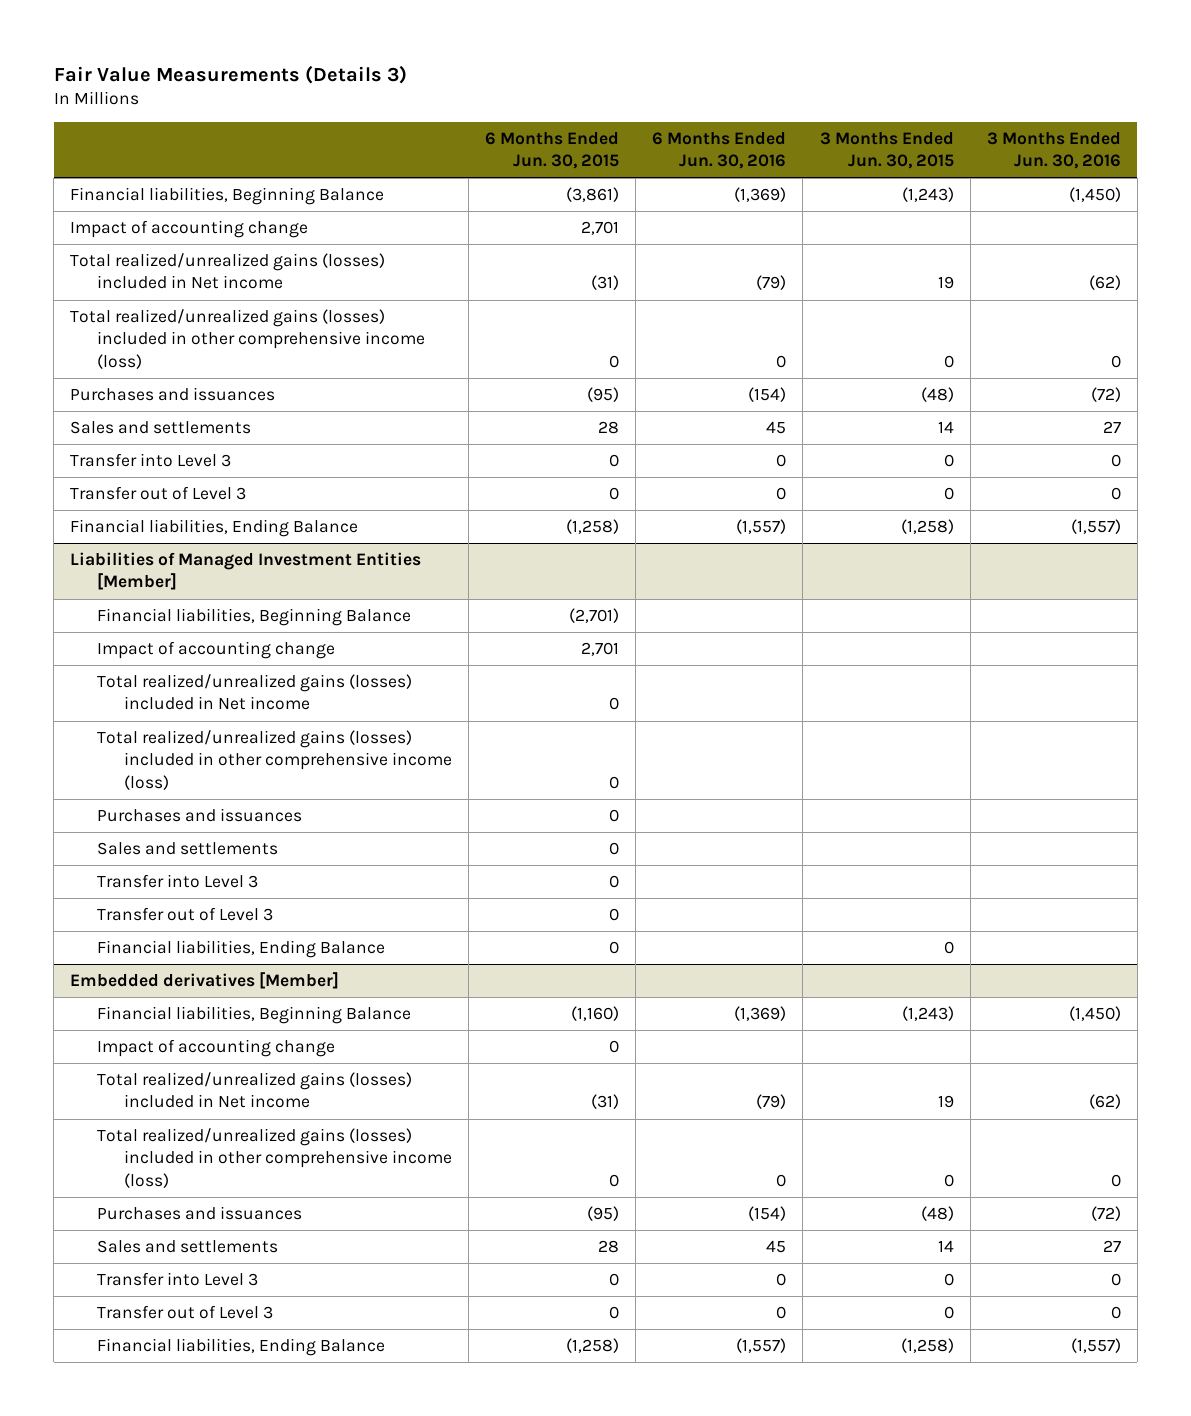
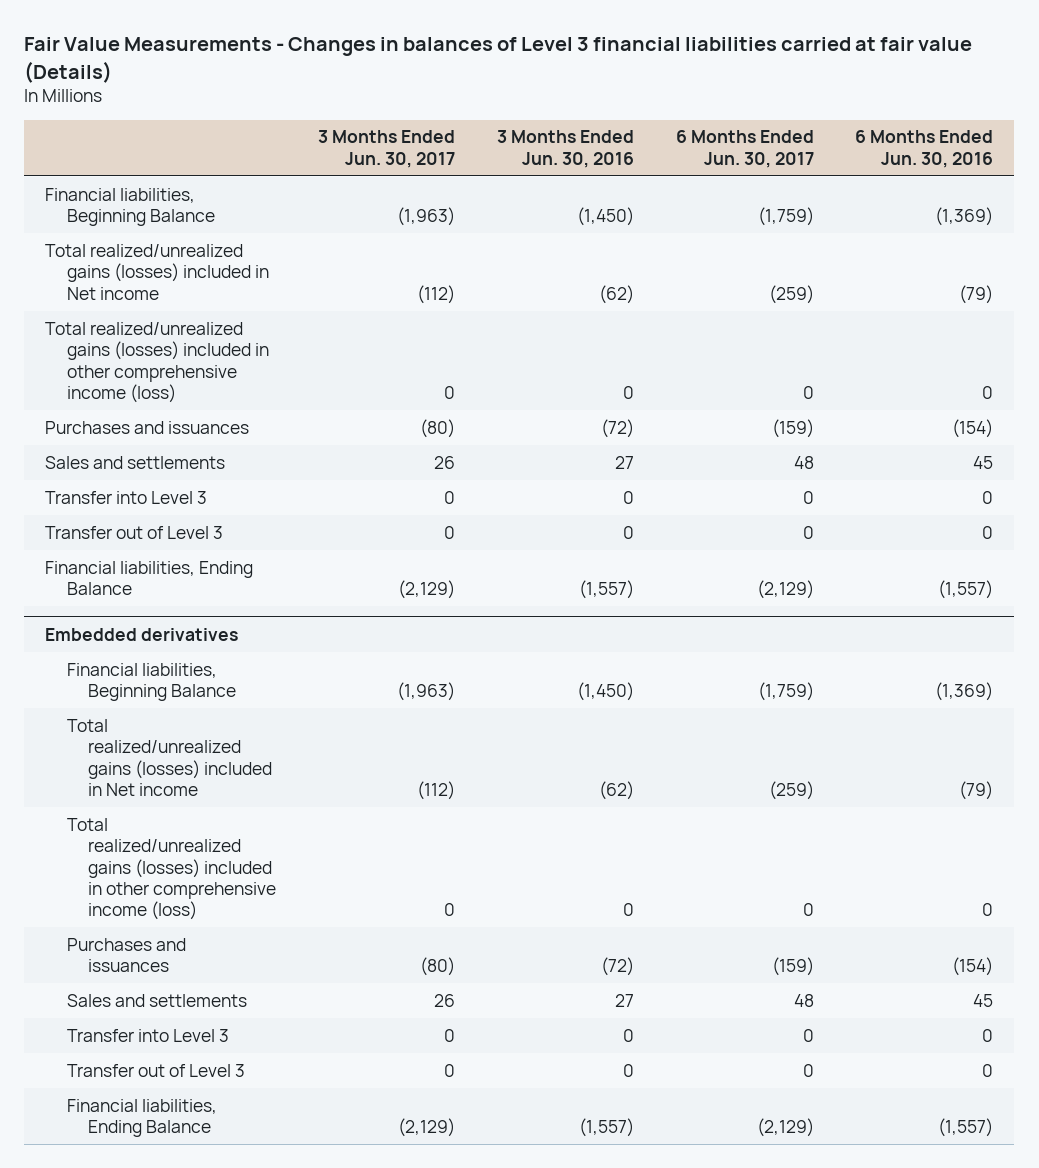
- Fair Value Measurements (Details 3)
+ Fair Value Measurements - Changes in balances of Level 3 financial liabilities carried at fair value (Details)
- | 6 Months Ended Jun. 30, 2015 | 6 Months Ended Jun. 30, 2016 | 3 Months Ended Jun. 30, 2015 | 3 Months Ended Jun. 30, 2016
+ | 3 Months Ended Jun. 30, 2017 | 3 Months Ended Jun. 30, 2016 | 6 Months Ended Jun. 30, 2017 | 6 Months Ended Jun. 30, 2016
- Impact of accounting change | 2,701 | | |
- Liabilities of Managed Investment Entities [Member]
- Financial liabilities, Beginning Balance | (2,701) | | |
- Impact of accounting change | 2,701 | | |
- Total realized/unrealized gains (losses) included in Net income | 0 | | |
- Total realized/unrealized gains (losses) included in other comprehensive income (loss) | 0 | | |
- Purchases and issuances | 0 | | |
- Sales and settlements | 0 | | |
- Transfer into Level 3 | 0 | | |
- Transfer out of Level 3 | 0 | | |
- Financial liabilities, Ending Balance | 0 | | 0 |
- Embedded derivatives [Member]
+ Embedded derivatives
- Impact of accounting change | 0 | | |

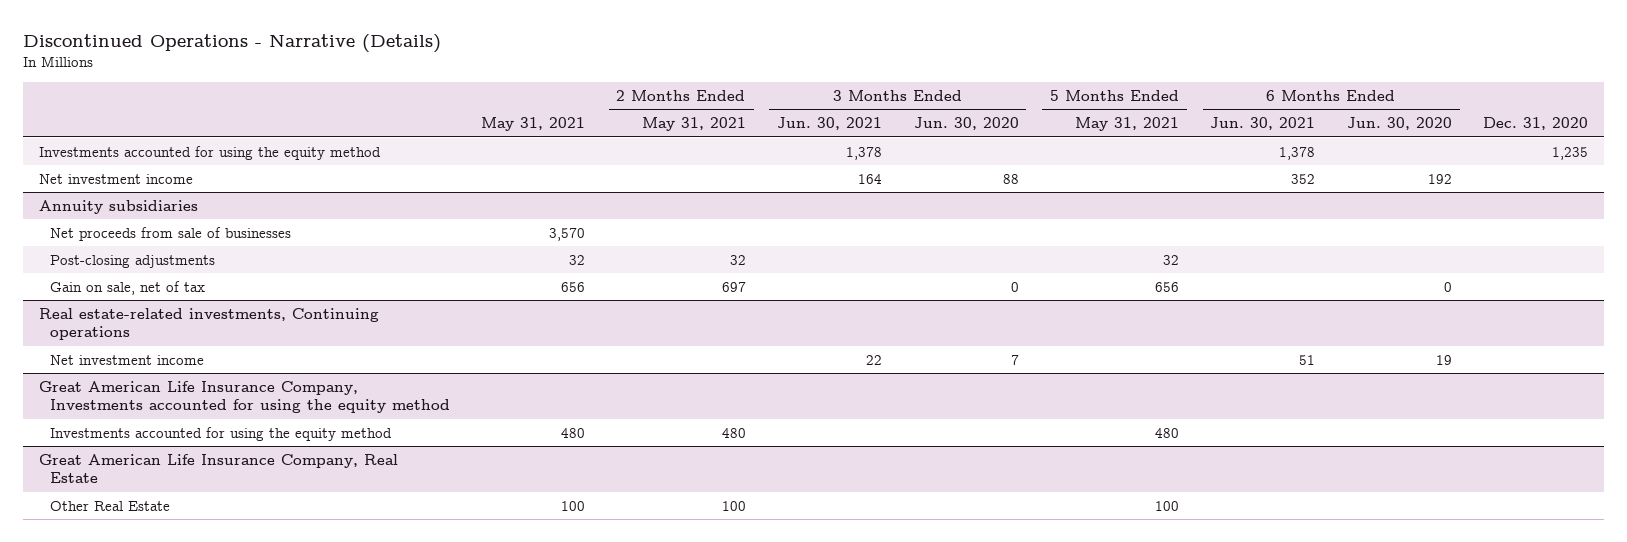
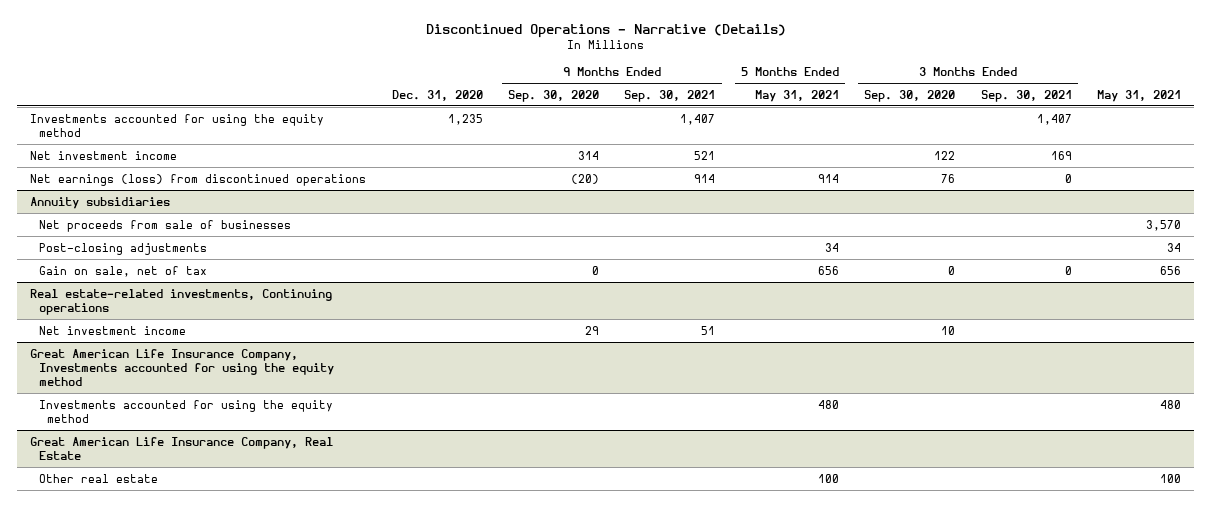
- | May 31, 2021 | 2 Months Ended May 31, 2021 | 3 Months Ended Jun. 30, 2021 | 3 Months Ended Jun. 30, 2020 | 5 Months Ended May 31, 2021 | 6 Months Ended Jun. 30, 2021 | 6 Months Ended Jun. 30, 2020 | Dec. 31, 2020
+ | Dec. 31, 2020 | 9 Months Ended Sep. 30, 2020 | 9 Months Ended Sep. 30, 2021 | 5 Months Ended May 31, 2021 | 3 Months Ended Sep. 30, 2020 | 3 Months Ended Sep. 30, 2021 | May 31, 2021
+ Net earnings (loss) from discontinued operations | | (20) | 914 | 914 | 76 | 0 |
@ Annuity subsidiaries
- Post-closing adjustments | 32 | 32 | | | 32 | | |
+ Post-closing adjustments | | | | 34 | | | 34
@ Great American Life Insurance Company, Real Estate
- Other Real Estate | 100 | 100 | | | 100 | | |
+ Other real estate | | | | 100 | | | 100

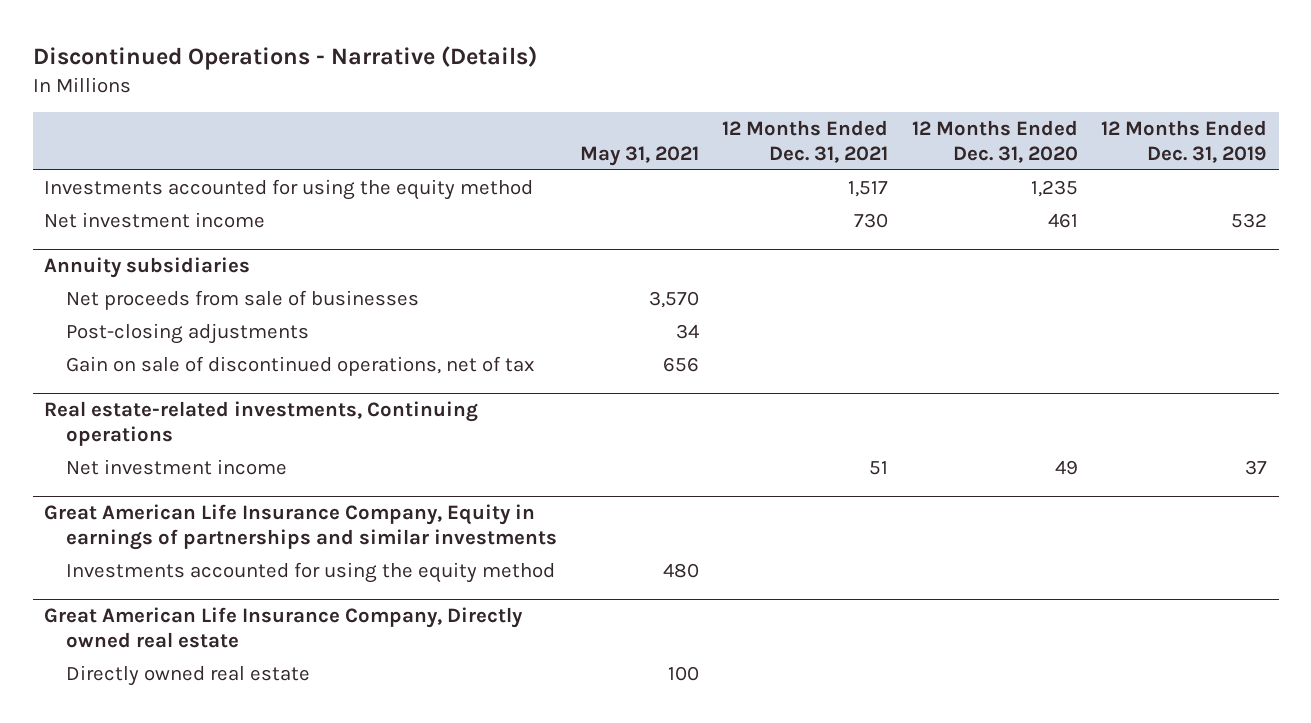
- | Dec. 31, 2020 | 9 Months Ended Sep. 30, 2020 | 9 Months Ended Sep. 30, 2021 | 5 Months Ended May 31, 2021 | 3 Months Ended Sep. 30, 2020 | 3 Months Ended Sep. 30, 2021 | May 31, 2021
+ | May 31, 2021 | 12 Months Ended Dec. 31, 2021 | 12 Months Ended Dec. 31, 2020 | 12 Months Ended Dec. 31, 2019
- Net earnings (loss) from discontinued operations | | (20) | 914 | 914 | 76 | 0 |
@ Annuity subsidiaries
- Gain on sale, net of tax | | 0 | | 656 | 0 | 0 | 656
+ Gain on sale of discontinued operations, net of tax | 656 | | |
- Great American Life Insurance Company, Investments accounted for using the equity method
+ Great American Life Insurance Company, Equity in earnings of partnerships and similar investments
- Great American Life Insurance Company, Real Estate
- Other real estate | | | | 100 | | | 100
+ Great American Life Insurance Company, Directly owned real estate
+ Directly owned real estate | 100 | | |

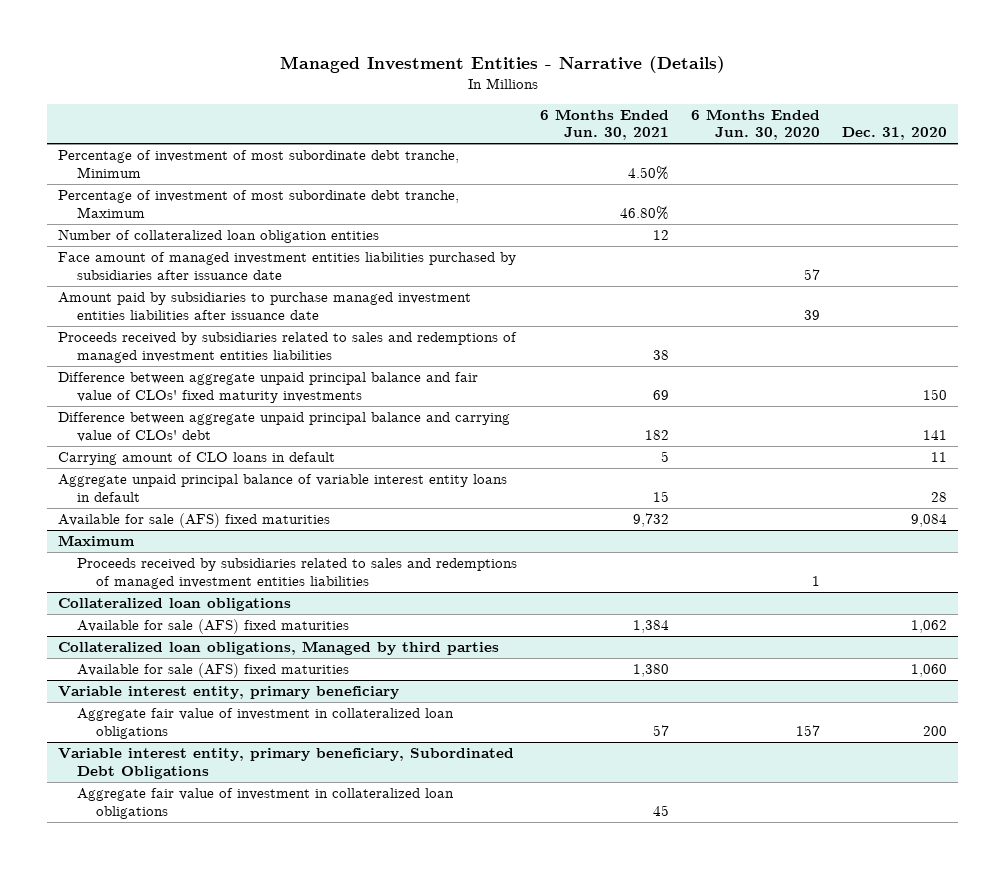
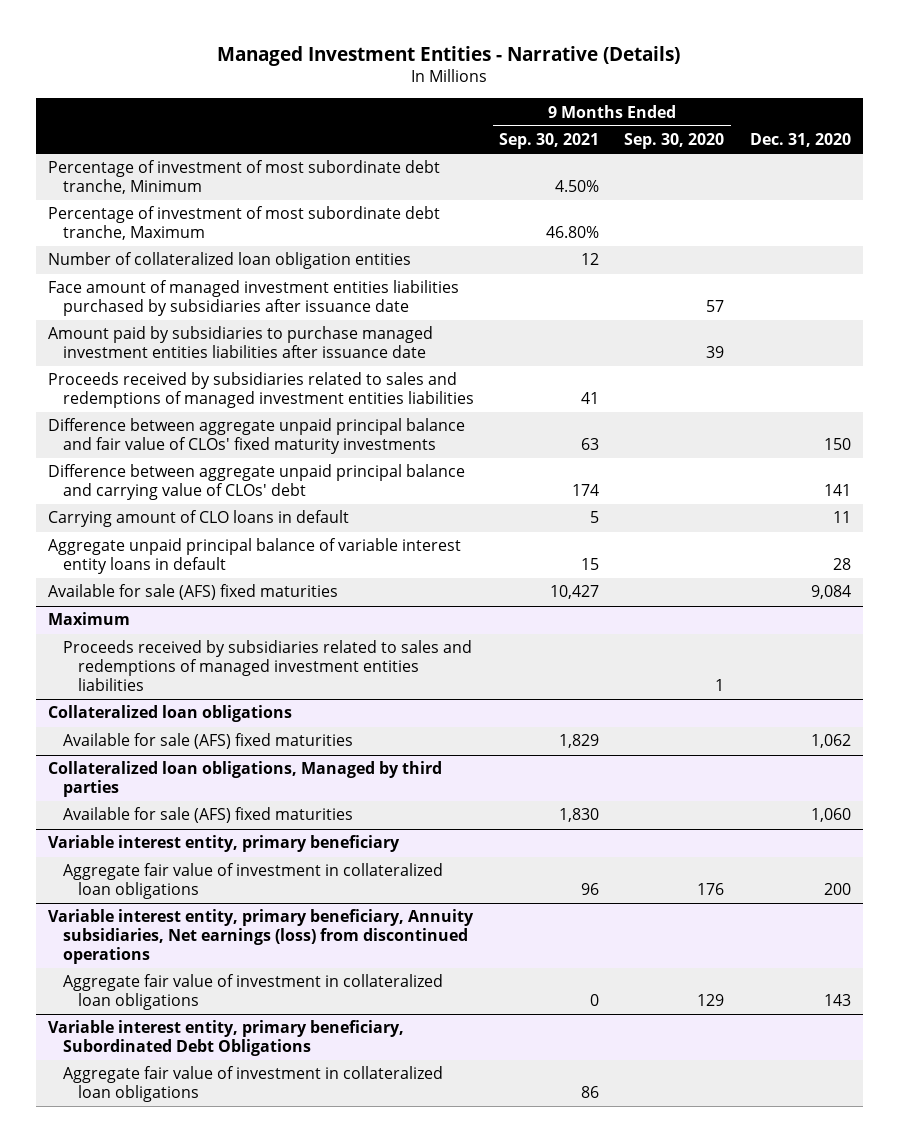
- | 6 Months Ended Jun. 30, 2021 | 6 Months Ended Jun. 30, 2020 | Dec. 31, 2020
+ | 9 Months Ended Sep. 30, 2021 | 9 Months Ended Sep. 30, 2020 | Dec. 31, 2020
+ Variable interest entity, primary beneficiary, Annuity subsidiaries, Net earnings (loss) from discontinued operations
+ Aggregate fair value of investment in collateralized loan obligations | 0 | 129 | 143

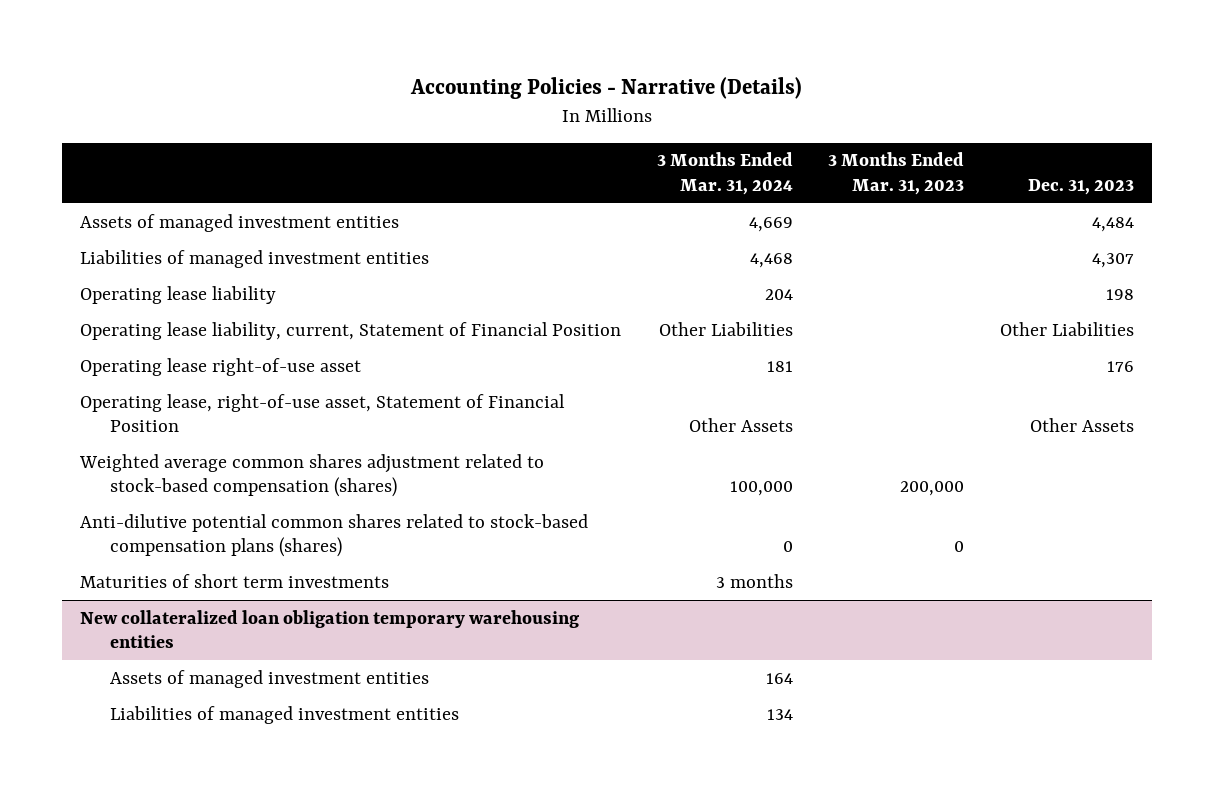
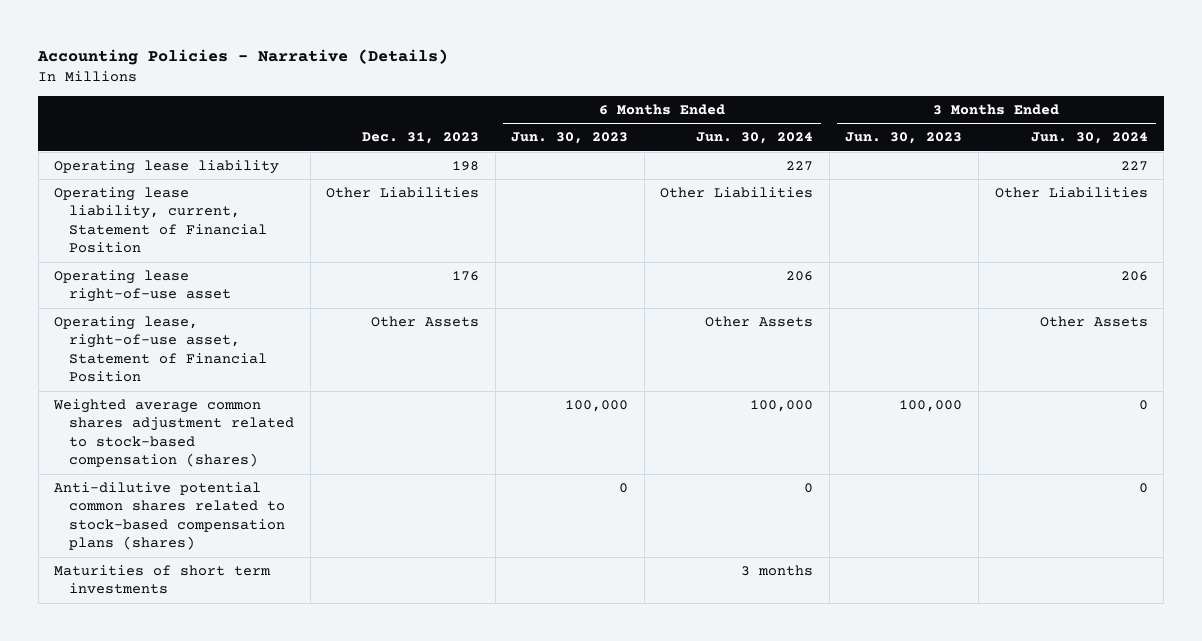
- | 3 Months Ended Mar. 31, 2024 | 3 Months Ended Mar. 31, 2023 | Dec. 31, 2023
+ | Dec. 31, 2023 | 6 Months Ended Jun. 30, 2023 | 6 Months Ended Jun. 30, 2024 | 3 Months Ended Jun. 30, 2023 | 3 Months Ended Jun. 30, 2024
- Assets of managed investment entities | 4,669 | | 4,484
- Liabilities of managed investment entities | 4,468 | | 4,307
- New collateralized loan obligation temporary warehousing entities
- Assets of managed investment entities | 164 | |
- Liabilities of managed investment entities | 134 | |

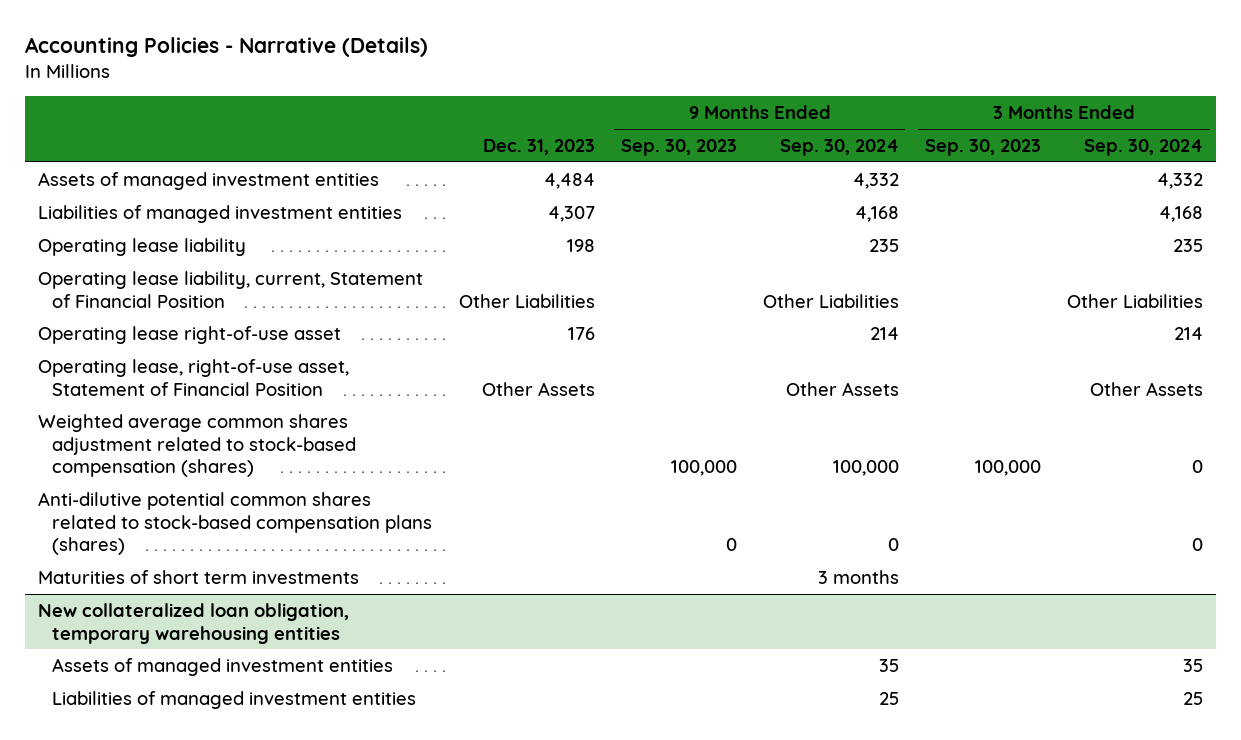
- | Dec. 31, 2023 | 6 Months Ended Jun. 30, 2023 | 6 Months Ended Jun. 30, 2024 | 3 Months Ended Jun. 30, 2023 | 3 Months Ended Jun. 30, 2024
+ | Dec. 31, 2023 | 9 Months Ended Sep. 30, 2023 | 9 Months Ended Sep. 30, 2024 | 3 Months Ended Sep. 30, 2023 | 3 Months Ended Sep. 30, 2024
+ Assets of managed investment entities | 4,484 | | 4,332 | | 4,332
+ Liabilities of managed investment entities | 4,307 | | 4,168 | | 4,168
+ New collateralized loan obligation, temporary warehousing entities
+ Assets of managed investment entities | | | 35 | | 35
+ Liabilities of managed investment entities | | | 25 | | 25

